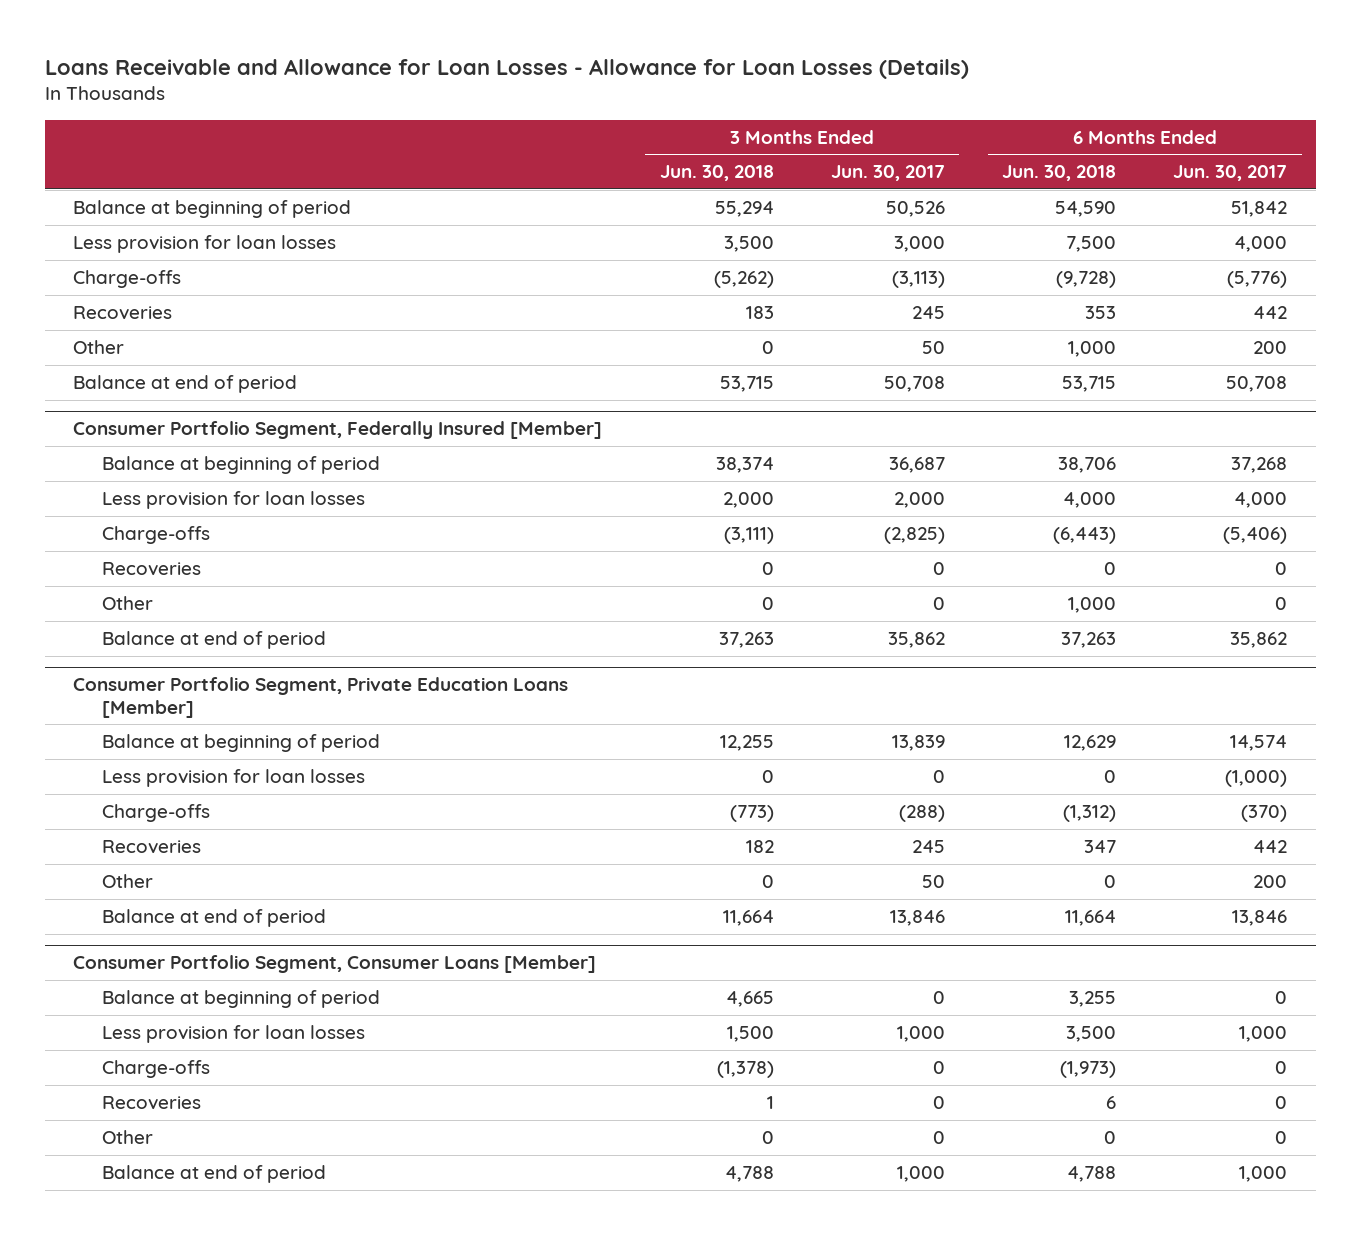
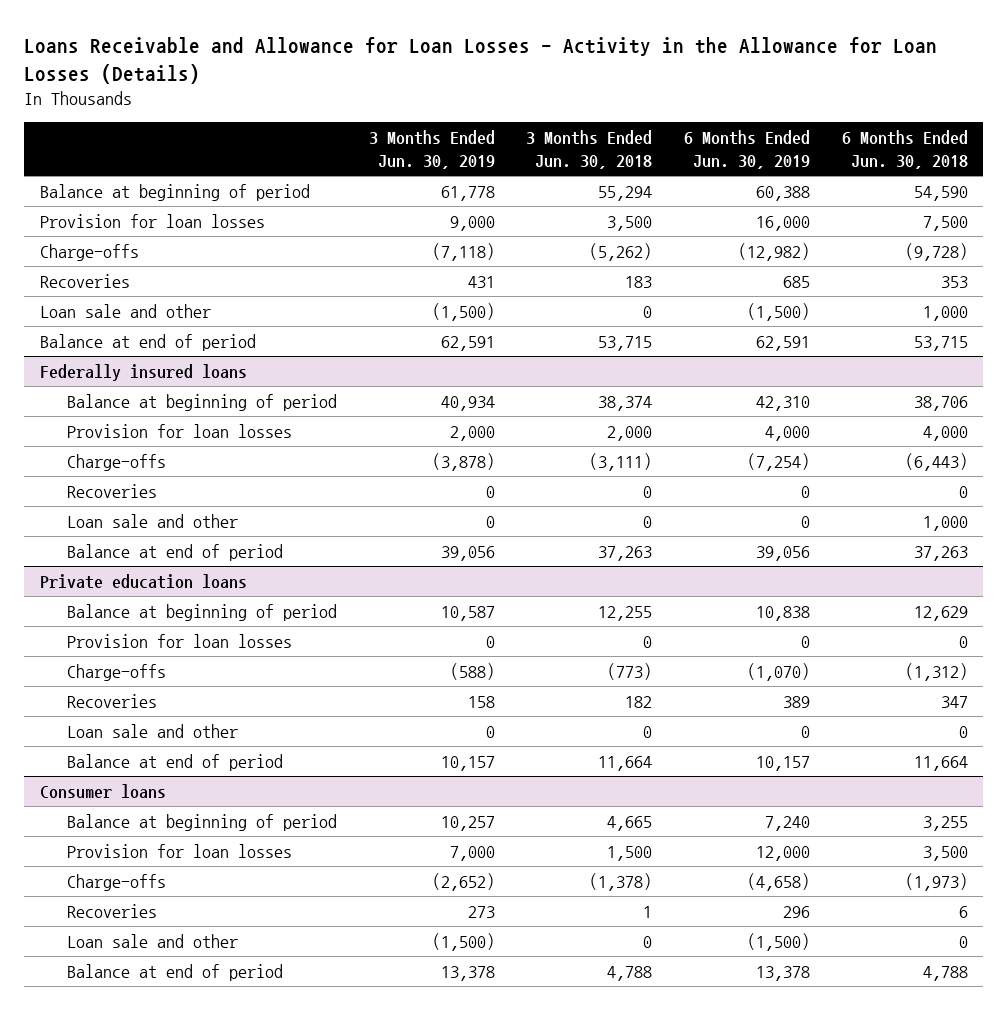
- Loans Receivable and Allowance for Loan Losses - Allowance for Loan Losses (Details)
+ Loans Receivable and Allowance for Loan Losses - Activity in the Allowance for Loan Losses (Details)
- | 3 Months Ended Jun. 30, 2018 | 3 Months Ended Jun. 30, 2017 | 6 Months Ended Jun. 30, 2018 | 6 Months Ended Jun. 30, 2017
+ | 3 Months Ended Jun. 30, 2019 | 3 Months Ended Jun. 30, 2018 | 6 Months Ended Jun. 30, 2019 | 6 Months Ended Jun. 30, 2018
- Less provision for loan losses | 3,500 | 3,000 | 7,500 | 4,000
+ Provision for loan losses | 9,000 | 3,500 | 16,000 | 7,500
- Other | 0 | 50 | 1,000 | 200
+ Loan sale and other | (1,500) | 0 | (1,500) | 1,000
- Consumer Portfolio Segment, Federally Insured [Member]
+ Federally insured loans
- Less provision for loan losses | 2,000 | 2,000 | 4,000 | 4,000
+ Provision for loan losses | 2,000 | 2,000 | 4,000 | 4,000
- Other | 0 | 0 | 1,000 | 0
+ Loan sale and other | 0 | 0 | 0 | 1,000
- Consumer Portfolio Segment, Private Education Loans [Member]
+ Private education loans
- Less provision for loan losses | 0 | 0 | 0 | (1,000)
+ Provision for loan losses | 0 | 0 | 0 | 0
- Other | 0 | 50 | 0 | 200
+ Loan sale and other | 0 | 0 | 0 | 0
- Consumer Portfolio Segment, Consumer Loans [Member]
+ Consumer loans
- Less provision for loan losses | 1,500 | 1,000 | 3,500 | 1,000
+ Provision for loan losses | 7,000 | 1,500 | 12,000 | 3,500
- Other | 0 | 0 | 0 | 0
+ Loan sale and other | (1,500) | 0 | (1,500) | 0

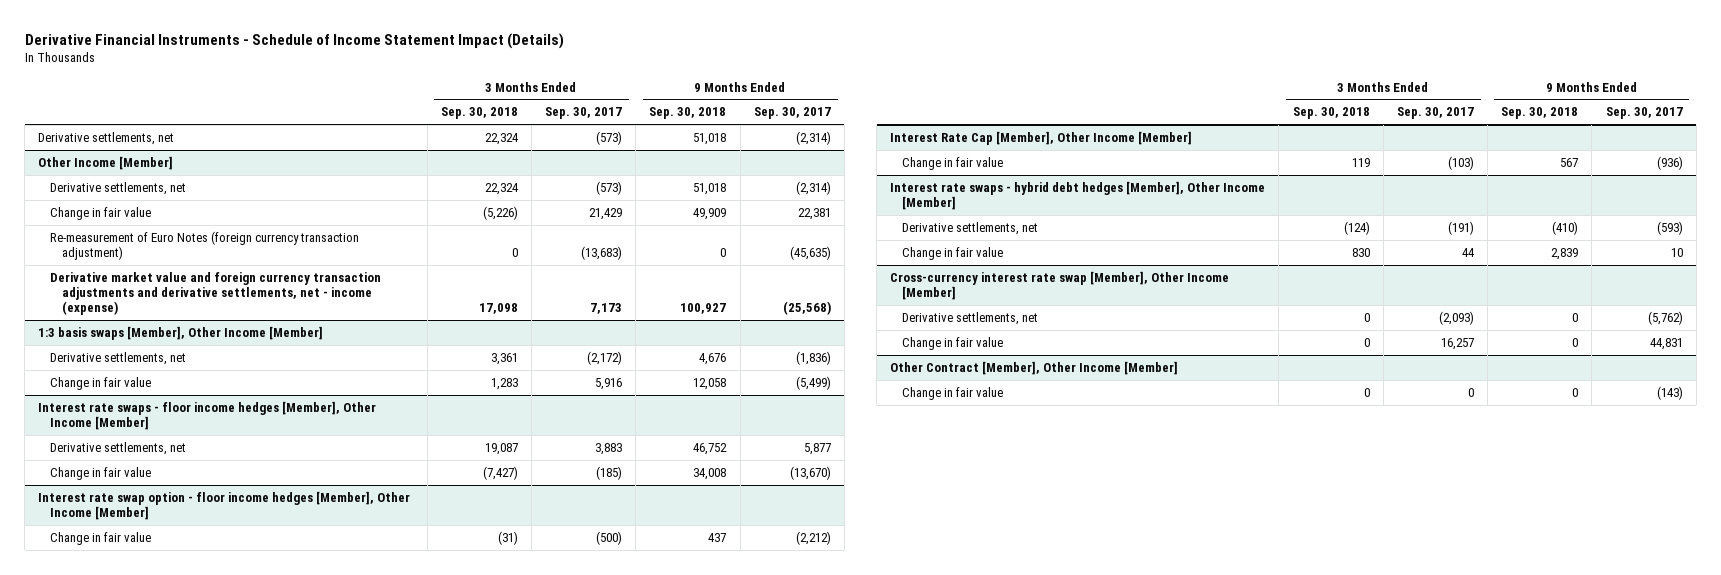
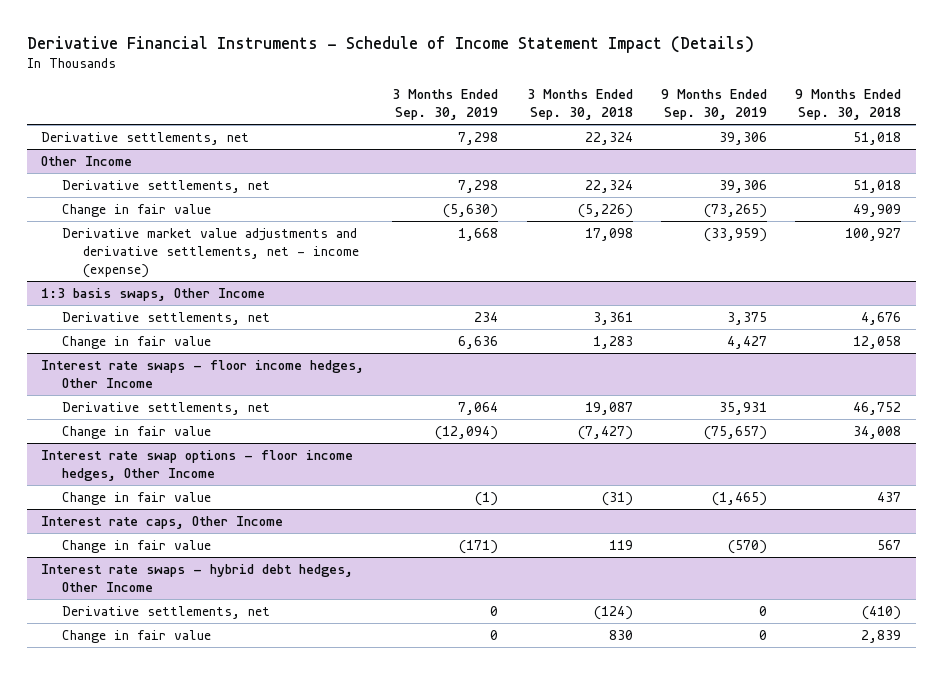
- | 3 Months Ended Sep. 30, 2018 | 3 Months Ended Sep. 30, 2017 | 9 Months Ended Sep. 30, 2018 | 9 Months Ended Sep. 30, 2017
+ | 3 Months Ended Sep. 30, 2019 | 3 Months Ended Sep. 30, 2018 | 9 Months Ended Sep. 30, 2019 | 9 Months Ended Sep. 30, 2018
- Other Income [Member]
+ Other Income
- Re-measurement of Euro Notes (foreign currency transaction adjustment) | 0 | (13,683) | 0 | (45,635)
- Derivative market value and foreign currency transaction adjustments and derivative settlements, net - income (expense) | 17,098 | 7,173 | 100,927 | (25,568)
- 1:3 basis swaps [Member], Other Income [Member]
+ Derivative market value adjustments and derivative settlements, net - income (expense) | 1,668 | 17,098 | (33,959) | 100,927
+ 1:3 basis swaps, Other Income
- Interest rate swaps - floor income hedges [Member], Other Income [Member]
+ Interest rate swaps - floor income hedges, Other Income
- Interest rate swap option - floor income hedges [Member], Other Income [Member]
+ Interest rate swap options - floor income hedges, Other Income
- Interest Rate Cap [Member], Other Income [Member]
+ Interest rate caps, Other Income
- Interest rate swaps - hybrid debt hedges [Member], Other Income [Member]
+ Interest rate swaps - hybrid debt hedges, Other Income
- Cross-currency interest rate swap [Member], Other Income [Member]
- Derivative settlements, net | 0 | (2,093) | 0 | (5,762)
- Change in fair value | 0 | 16,257 | 0 | 44,831
- Other Contract [Member], Other Income [Member]
- Change in fair value | 0 | 0 | 0 | (143)

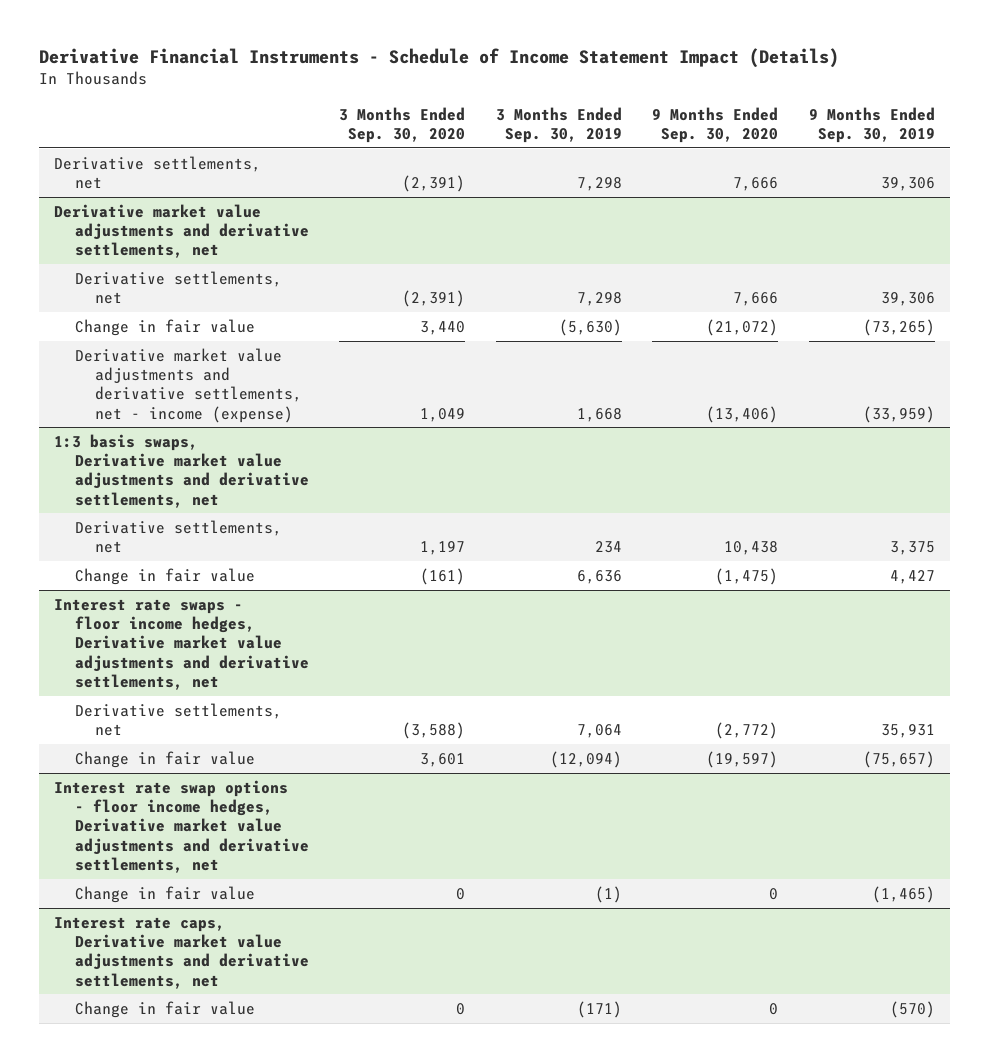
- | 3 Months Ended Sep. 30, 2019 | 3 Months Ended Sep. 30, 2018 | 9 Months Ended Sep. 30, 2019 | 9 Months Ended Sep. 30, 2018
+ | 3 Months Ended Sep. 30, 2020 | 3 Months Ended Sep. 30, 2019 | 9 Months Ended Sep. 30, 2020 | 9 Months Ended Sep. 30, 2019
- Other Income
+ Derivative market value adjustments and derivative settlements, net
- 1:3 basis swaps, Other Income
+ 1:3 basis swaps, Derivative market value adjustments and derivative settlements, net
- Interest rate swaps - floor income hedges, Other Income
+ Interest rate swaps - floor income hedges, Derivative market value adjustments and derivative settlements, net
- Interest rate swap options - floor income hedges, Other Income
+ Interest rate swap options - floor income hedges, Derivative market value adjustments and derivative settlements, net
- Interest rate caps, Other Income
+ Interest rate caps, Derivative market value adjustments and derivative settlements, net
- Interest rate swaps - hybrid debt hedges, Other Income
- Derivative settlements, net | 0 | (124) | 0 | (410)
- Change in fair value | 0 | 830 | 0 | 2,839

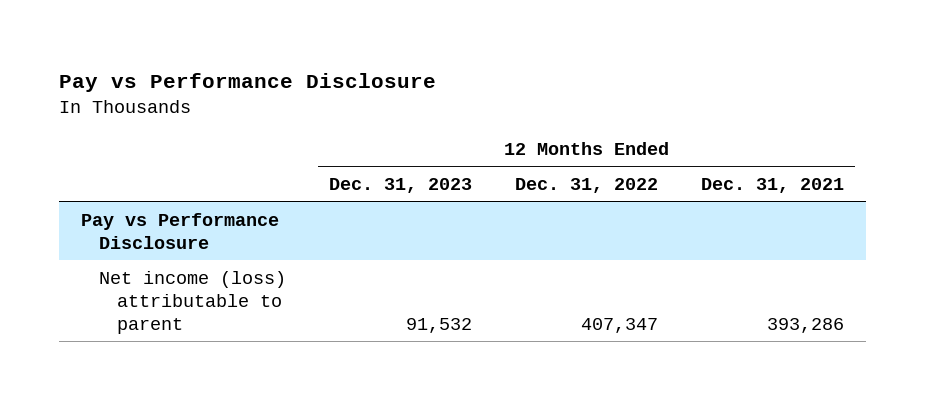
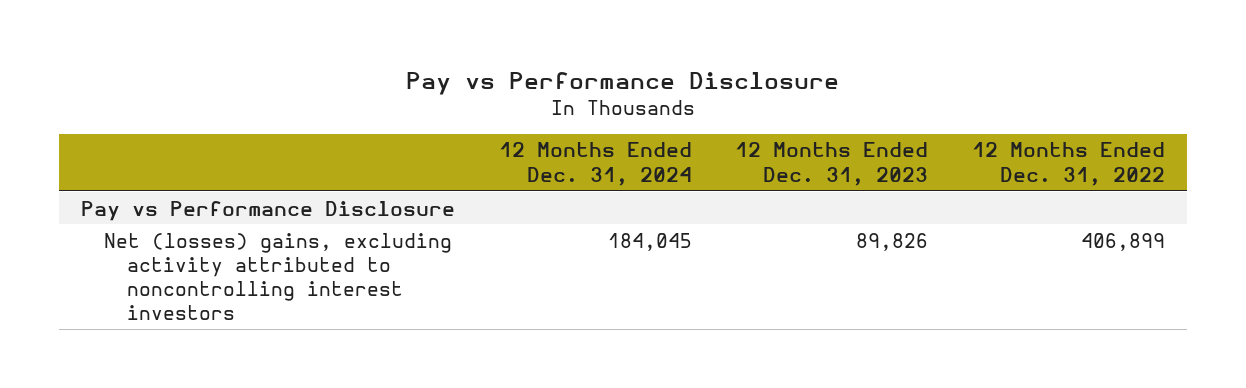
- | 12 Months Ended Dec. 31, 2023 | 12 Months Ended Dec. 31, 2022 | 12 Months Ended Dec. 31, 2021
+ | 12 Months Ended Dec. 31, 2024 | 12 Months Ended Dec. 31, 2023 | 12 Months Ended Dec. 31, 2022
- Net income (loss) attributable to parent | 91,532 | 407,347 | 393,286
+ Net (losses) gains, excluding activity attributed to noncontrolling interest investors | 184,045 | 89,826 | 406,899

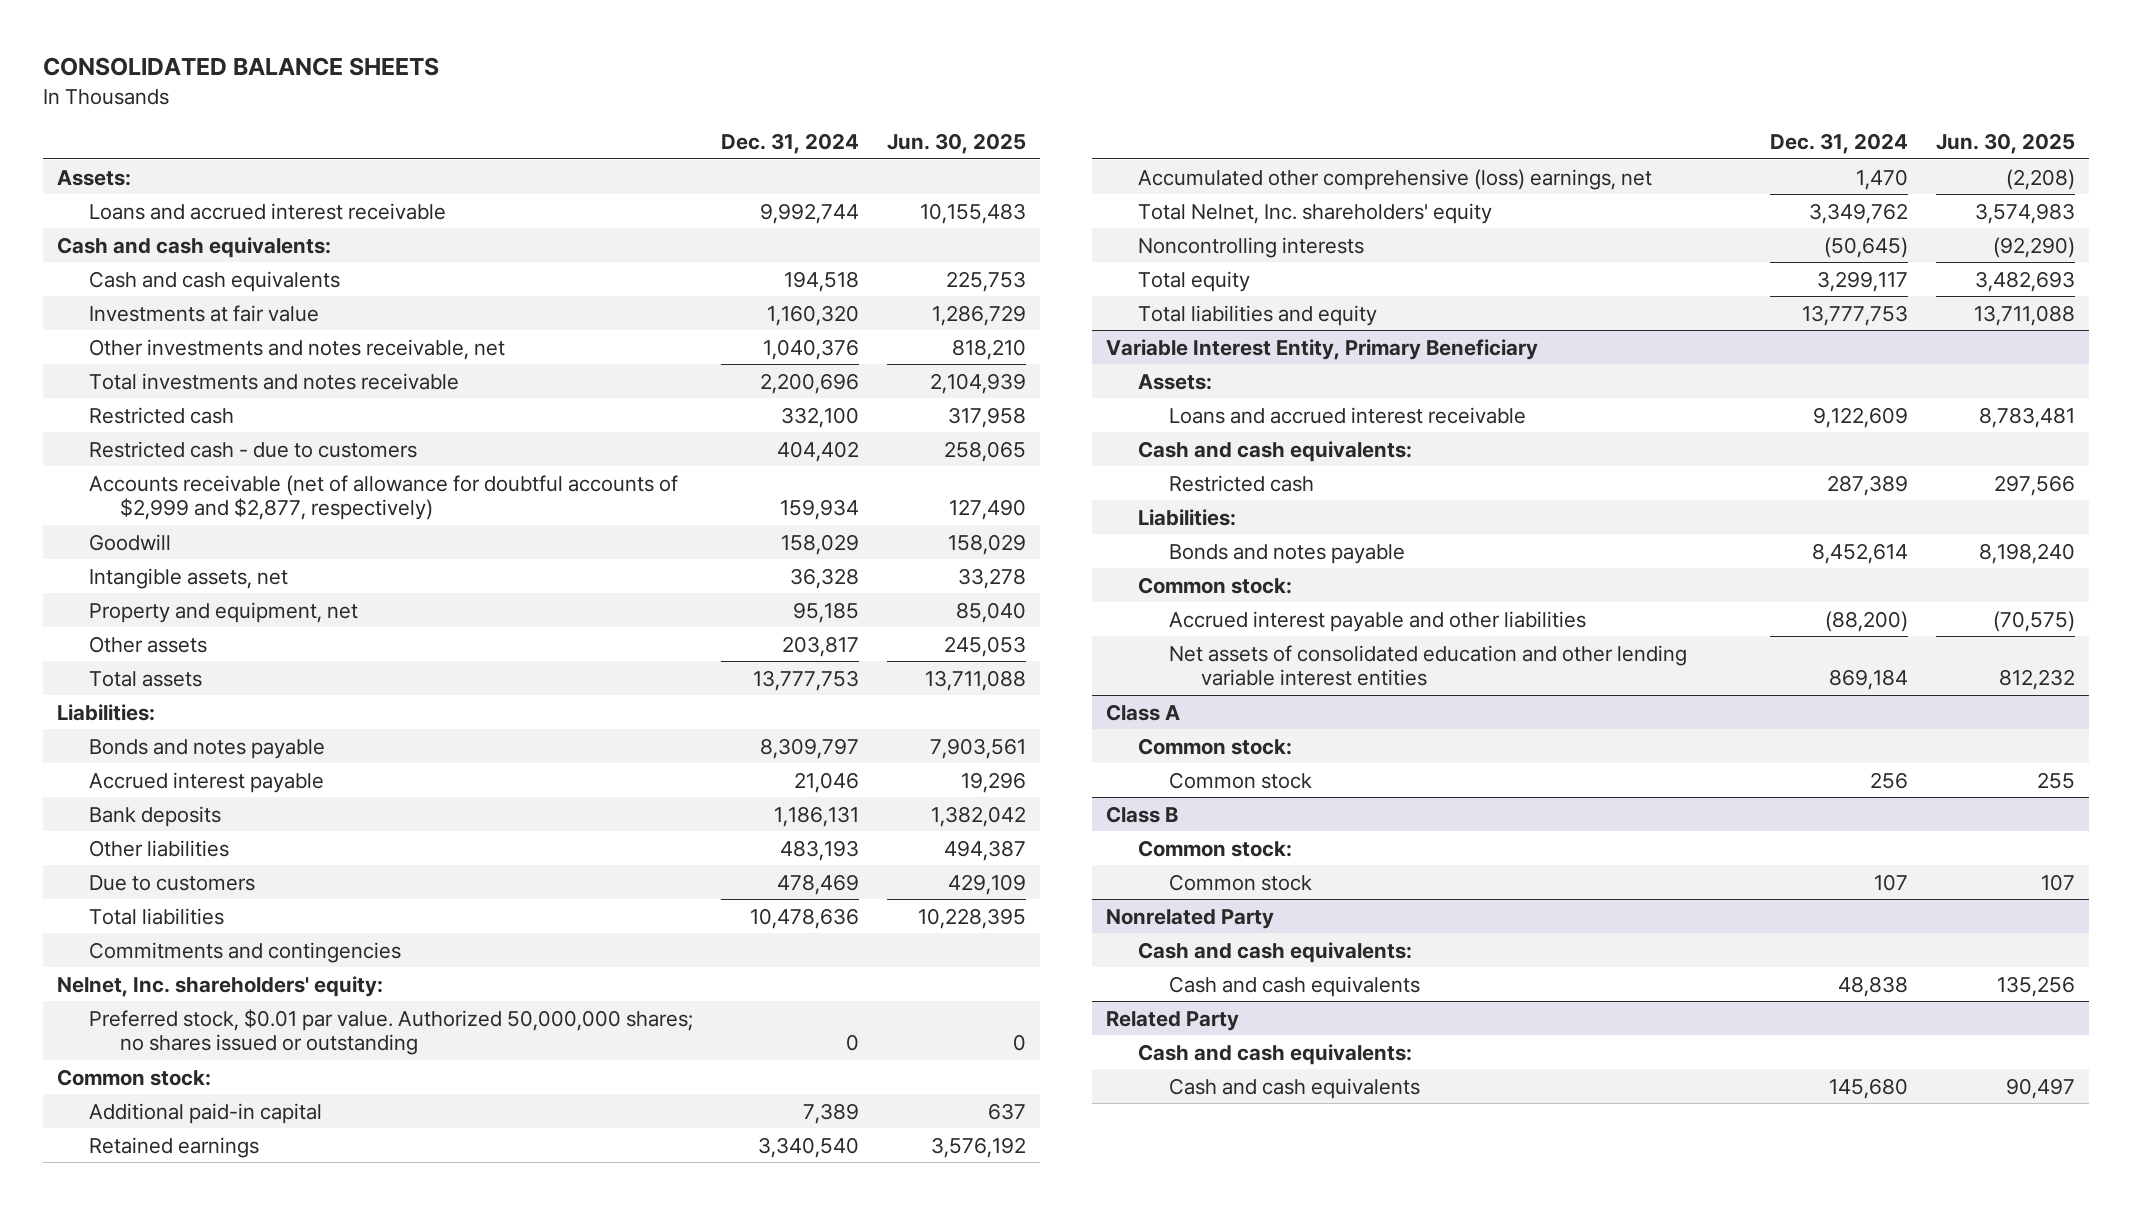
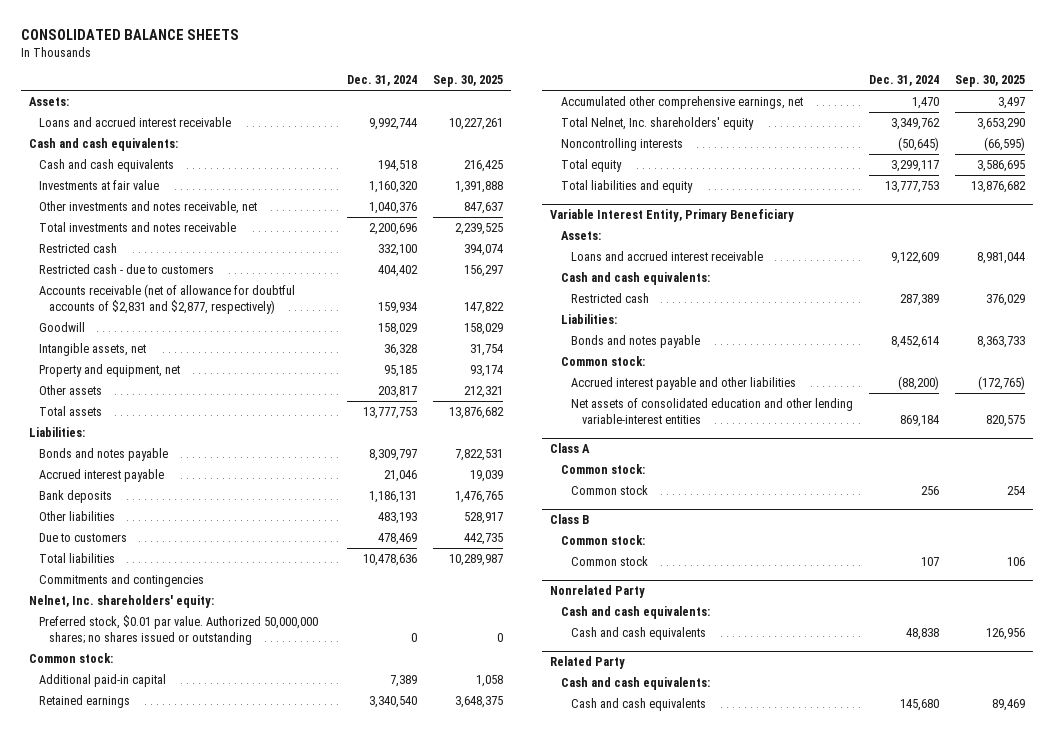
- | Dec. 31, 2024 | Jun. 30, 2025
+ | Dec. 31, 2024 | Sep. 30, 2025
- Accounts receivable (net of allowance for doubtful accounts of $2,999 and $2,877, respectively) | 159,934 | 127,490
+ Accounts receivable (net of allowance for doubtful accounts of $2,831 and $2,877, respectively) | 159,934 | 147,822
- Accumulated other comprehensive (loss) earnings, net | 1,470 | (2,208)
+ Accumulated other comprehensive earnings, net | 1,470 | 3,497
@ Variable Interest Entity, Primary Beneficiary
- Net assets of consolidated education and other lending variable interest entities | 869,184 | 812,232
+ Net assets of consolidated education and other lending variable-interest entities | 869,184 | 820,575

